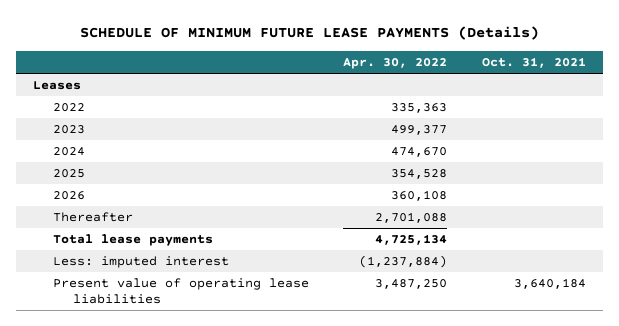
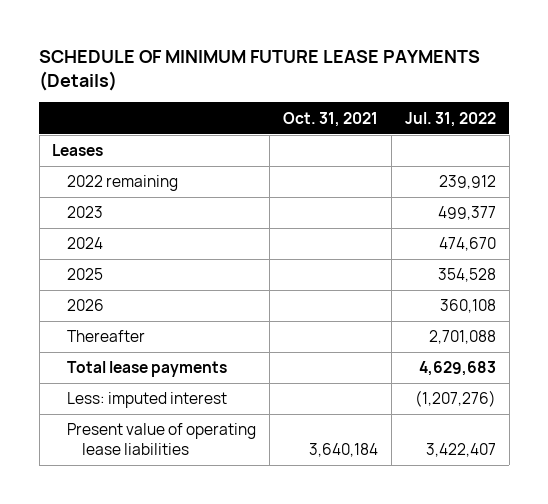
- | Apr. 30, 2022 | Oct. 31, 2021
+ | Oct. 31, 2021 | Jul. 31, 2022
- 2022 | 335,363 |
+ 2022 remaining | | 239,912

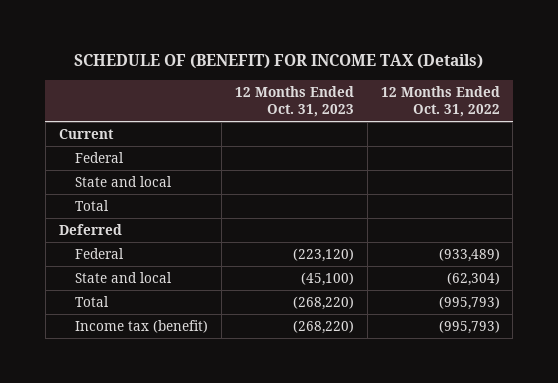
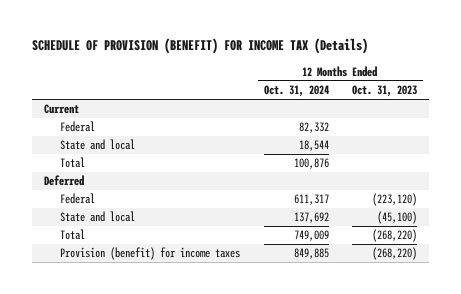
- SCHEDULE OF (BENEFIT) FOR INCOME TAX (Details)
+ SCHEDULE OF PROVISION (BENEFIT) FOR INCOME TAX (Details)
- | 12 Months Ended Oct. 31, 2023 | 12 Months Ended Oct. 31, 2022
+ | 12 Months Ended Oct. 31, 2024 | 12 Months Ended Oct. 31, 2023
- Income tax (benefit) | (268,220) | (995,793)
+ Provision (benefit) for income taxes | 849,885 | (268,220)

